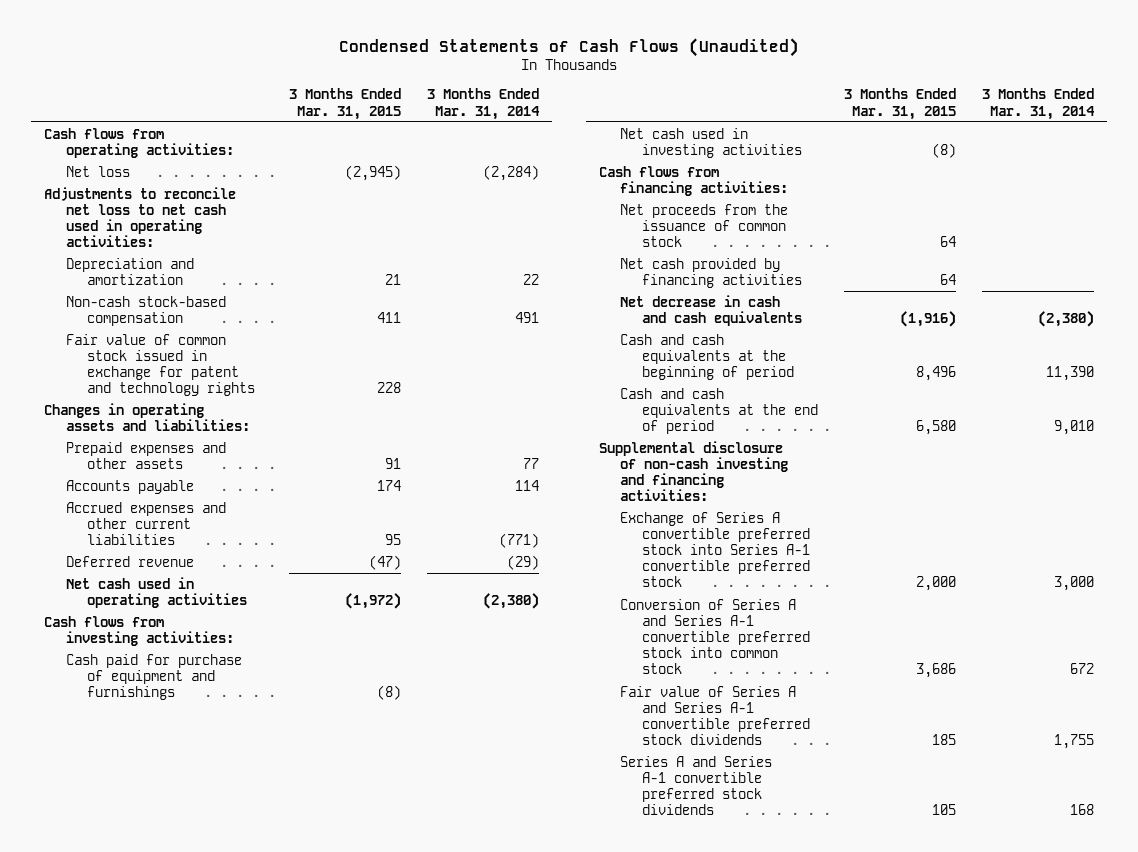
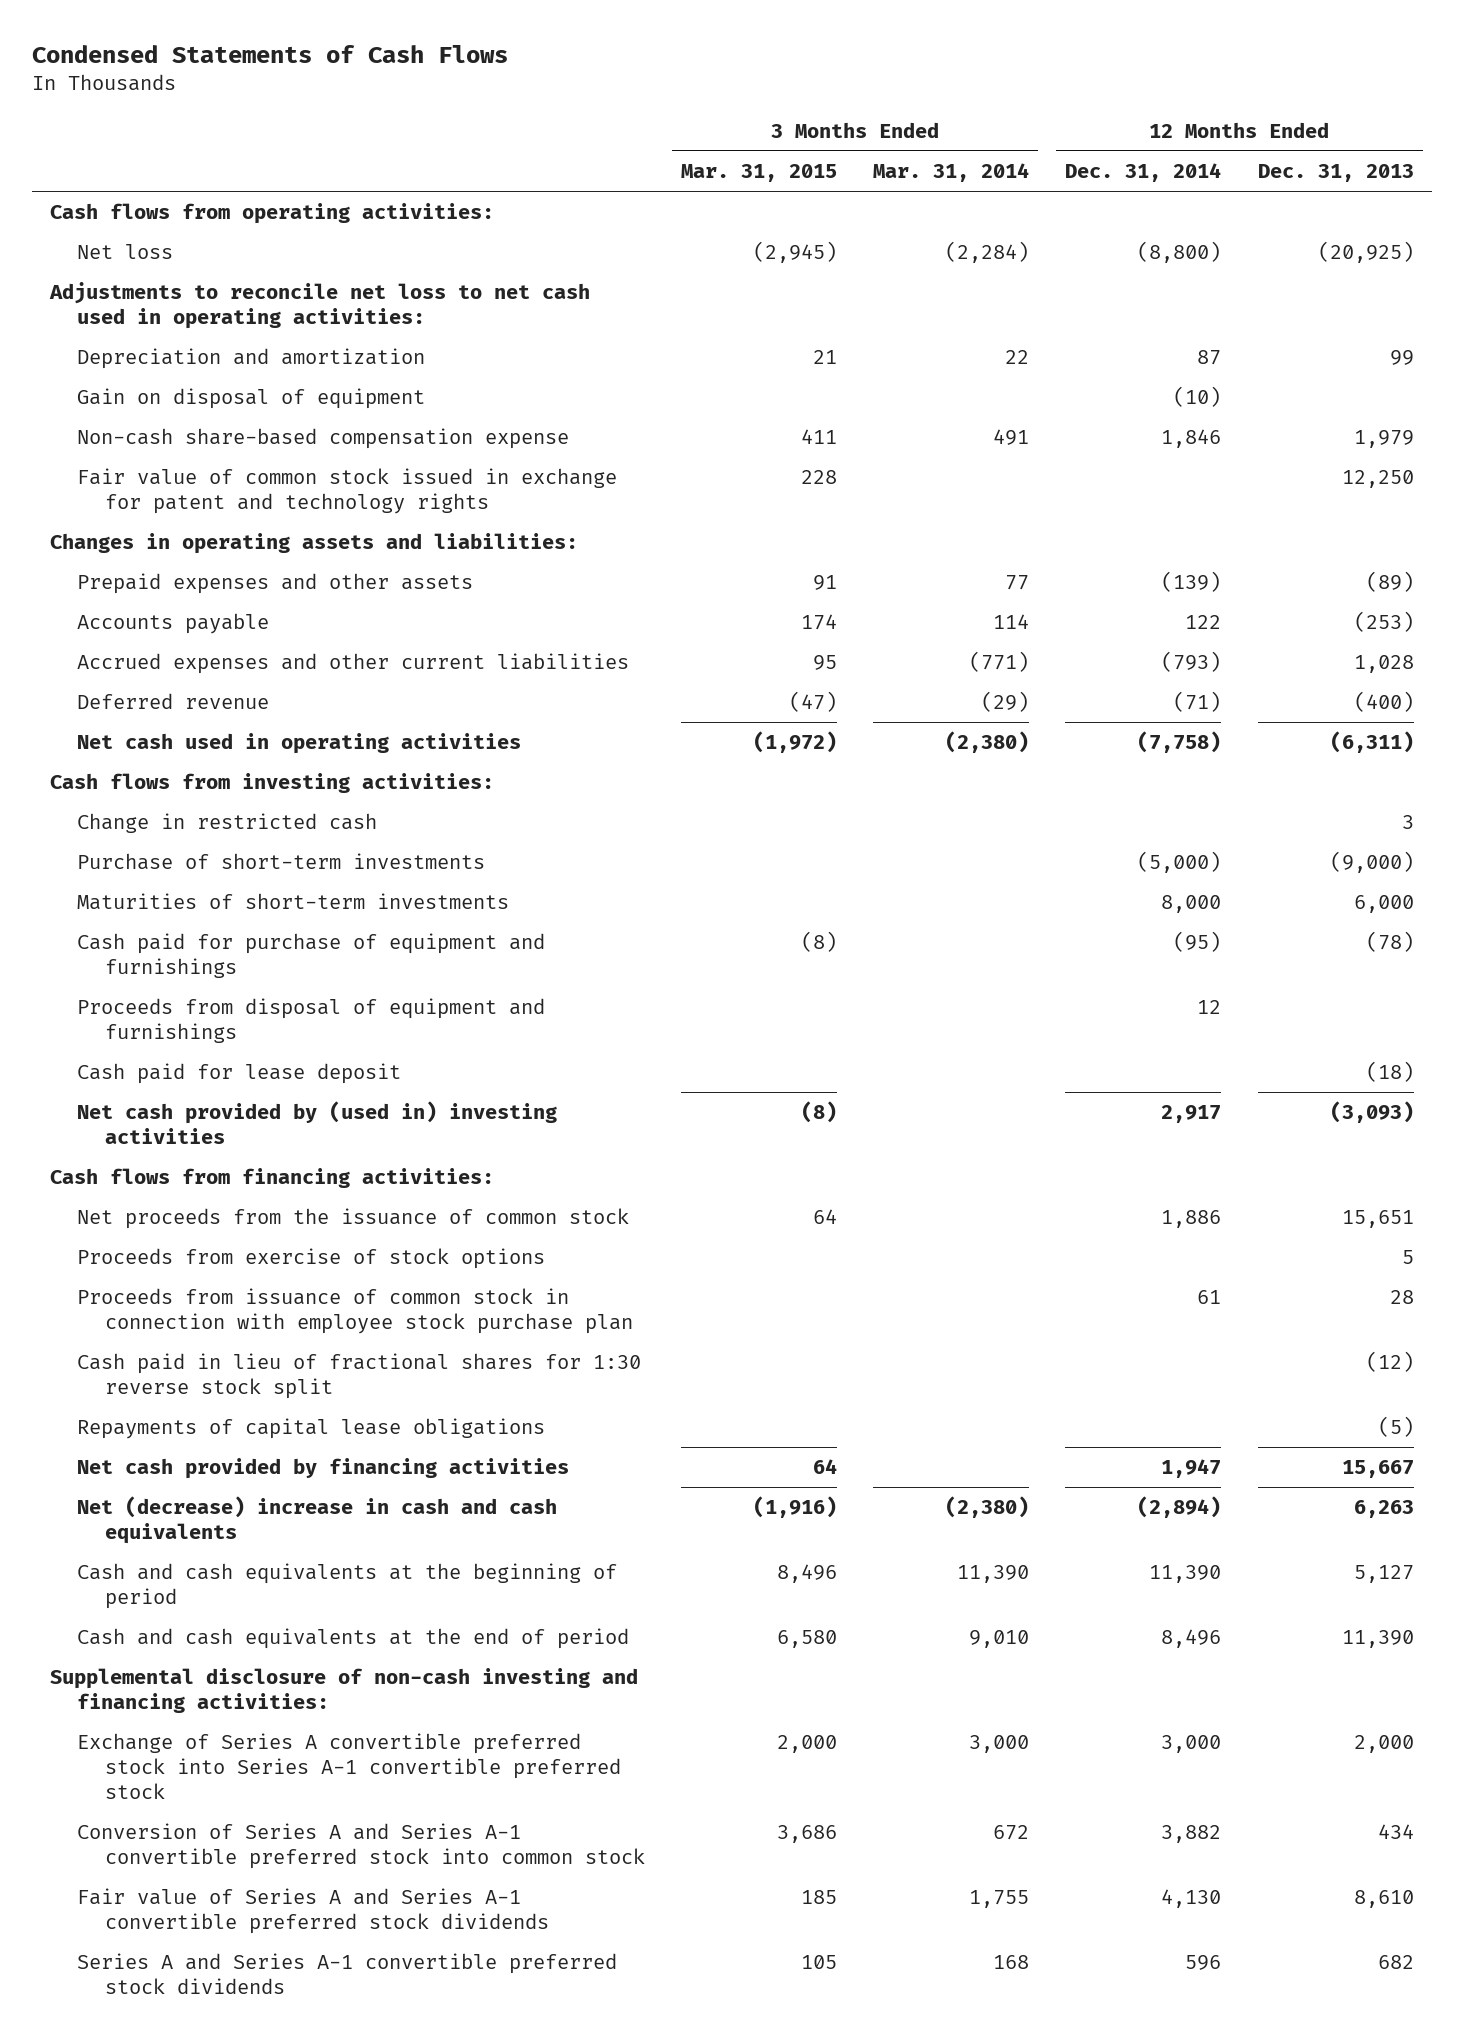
- Condensed Statements of Cash Flows (Unaudited)
+ Condensed Statements of Cash Flows
- | 3 Months Ended Mar. 31, 2015 | 3 Months Ended Mar. 31, 2014
+ | 3 Months Ended Mar. 31, 2015 | 3 Months Ended Mar. 31, 2014 | 12 Months Ended Dec. 31, 2014 | 12 Months Ended Dec. 31, 2013
- Non-cash stock-based compensation | 411 | 491
+ Gain on disposal of equipment | | | (10) |
+ Non-cash share-based compensation expense | 411 | 491 | 1,846 | 1,979
+ Change in restricted cash | | | | 3
+ Purchase of short-term investments | | | (5,000) | (9,000)
+ Maturities of short-term investments | | | 8,000 | 6,000
- Net cash used in investing activities | (8) |
+ Proceeds from disposal of equipment and furnishings | | | 12 |
+ Cash paid for lease deposit | | | | (18)
+ Net cash provided by (used in) investing activities | (8) | | 2,917 | (3,093)
+ Proceeds from exercise of stock options | | | | 5
+ Proceeds from issuance of common stock in connection with employee stock purchase plan | | | 61 | 28
+ Cash paid in lieu of fractional shares for 1:30 reverse stock split | | | | (12)
+ Repayments of capital lease obligations | | | | (5)
- Net decrease in cash and cash equivalents | (1,916) | (2,380)
+ Net (decrease) increase in cash and cash equivalents | (1,916) | (2,380) | (2,894) | 6,263

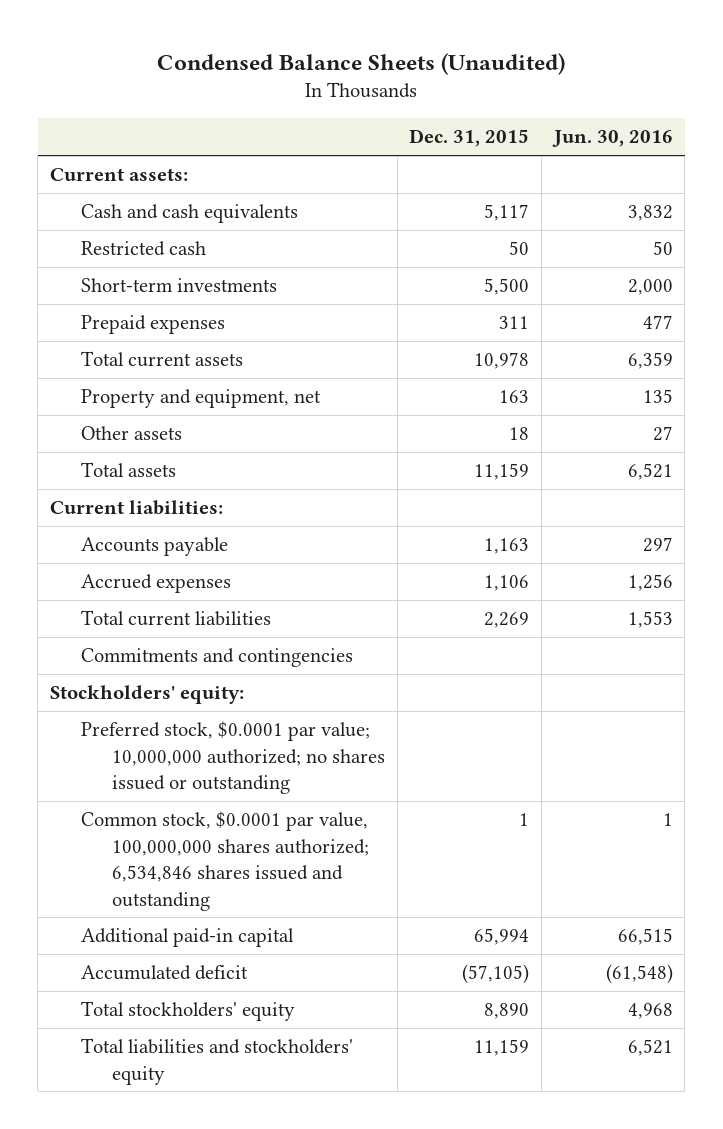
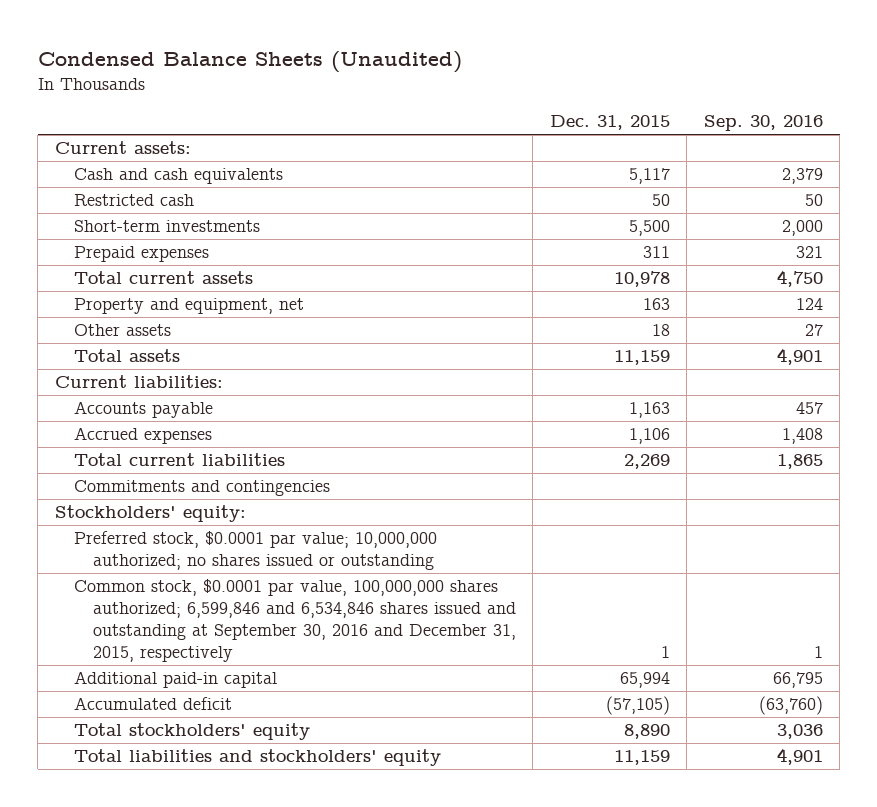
- | Dec. 31, 2015 | Jun. 30, 2016
+ | Dec. 31, 2015 | Sep. 30, 2016
- Common stock, $0.0001 par value, 100,000,000 shares authorized; 6,534,846 shares issued and outstanding | 1 | 1
+ Common stock, $0.0001 par value, 100,000,000 shares authorized; 6,599,846 and 6,534,846 shares issued and outstanding at September 30, 2016 and December 31, 2015, respectively | 1 | 1

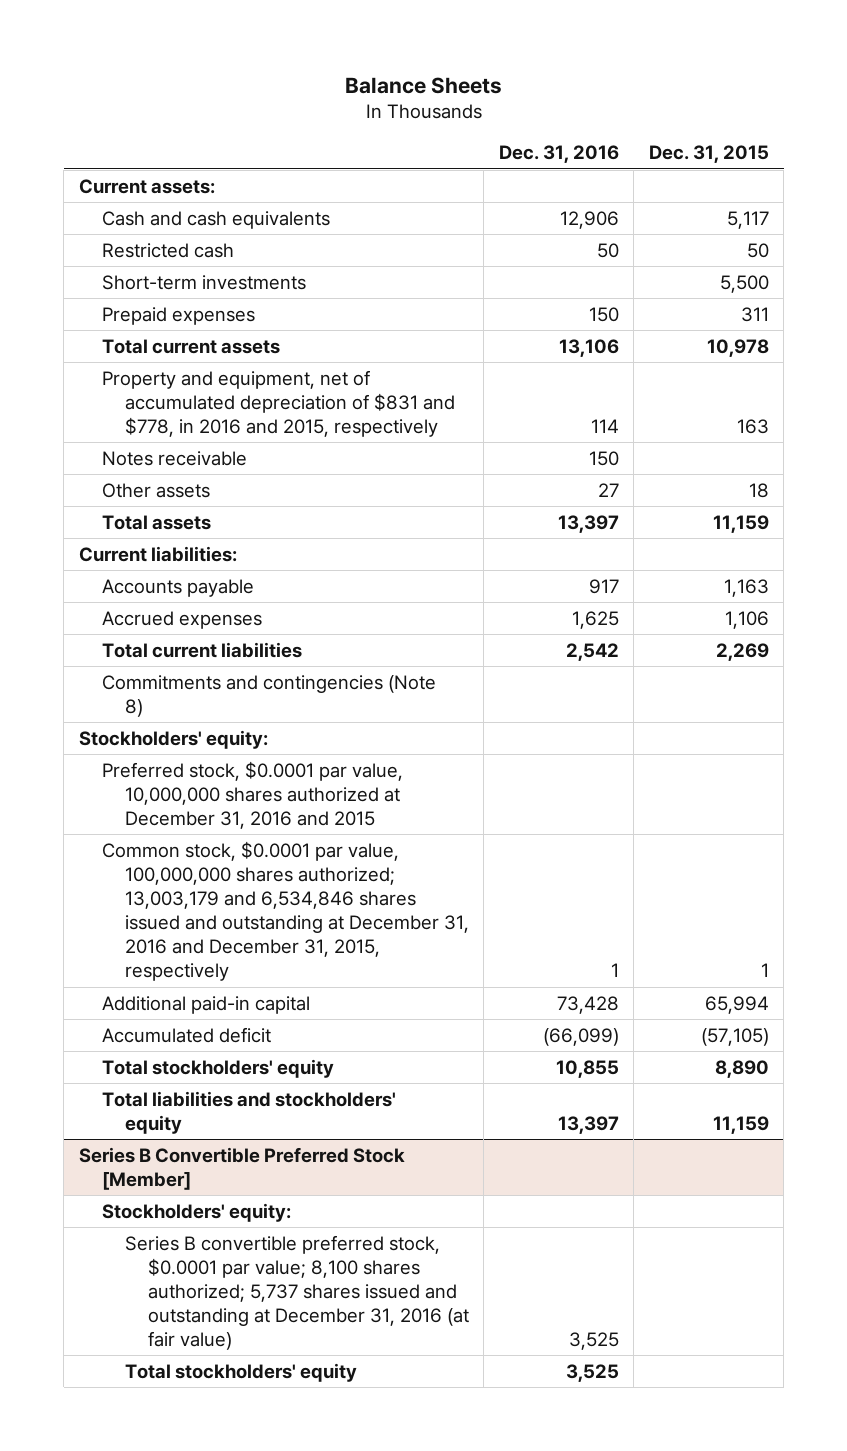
- Condensed Balance Sheets (Unaudited)
+ Balance Sheets
- | Dec. 31, 2015 | Sep. 30, 2016
+ | Dec. 31, 2016 | Dec. 31, 2015
- Property and equipment, net | 163 | 124
+ Property and equipment, net of accumulated depreciation of $831 and $778, in 2016 and 2015, respectively | 114 | 163
+ Notes receivable | 150 |
- Commitments and contingencies
+ Commitments and contingencies (Note 8)
- Preferred stock, $0.0001 par value; 10,000,000 authorized; no shares issued or outstanding
- Common stock, $0.0001 par value, 100,000,000 shares authorized; 6,599,846 and 6,534,846 shares issued and outstanding at September 30, 2016 and December 31, 2015, respectively | 1 | 1
+ Preferred stock, $0.0001 par value, 10,000,000 shares authorized at December 31, 2016 and 2015
+ Common stock, $0.0001 par value, 100,000,000 shares authorized; 13,003,179 and 6,534,846 shares issued and outstanding at December 31, 2016 and December 31, 2015, respectively | 1 | 1
+ Series B Convertible Preferred Stock [Member]
+ Stockholders' equity:
+ Series B convertible preferred stock, $0.0001 par value; 8,100 shares authorized; 5,737 shares issued and outstanding at December 31, 2016 (at fair value) | 3,525 |
+ Total stockholders' equity | 3,525 |

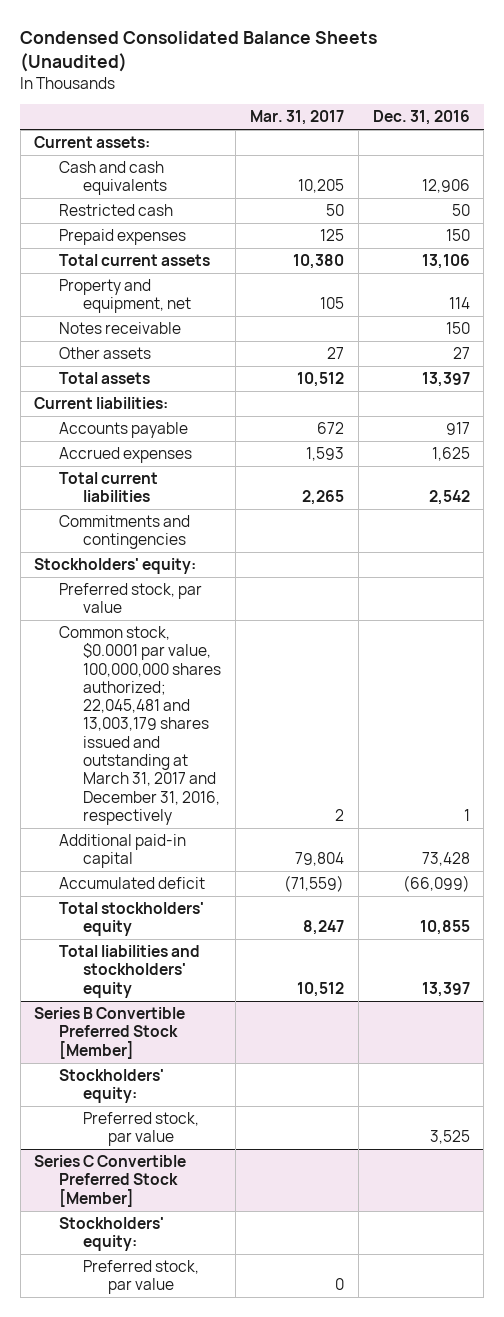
- Balance Sheets
+ Condensed Consolidated Balance Sheets (Unaudited)
- | Dec. 31, 2016 | Dec. 31, 2015
+ | Mar. 31, 2017 | Dec. 31, 2016
- Short-term investments | | 5,500
- Property and equipment, net of accumulated depreciation of $831 and $778, in 2016 and 2015, respectively | 114 | 163
+ Property and equipment, net | 105 | 114
- Commitments and contingencies (Note 8)
+ Commitments and contingencies
- Preferred stock, $0.0001 par value, 10,000,000 shares authorized at December 31, 2016 and 2015
- Common stock, $0.0001 par value, 100,000,000 shares authorized; 13,003,179 and 6,534,846 shares issued and outstanding at December 31, 2016 and December 31, 2015, respectively | 1 | 1
+ Preferred stock, par value
+ Common stock, $0.0001 par value, 100,000,000 shares authorized; 22,045,481 and 13,003,179 shares issued and outstanding at March 31, 2017 and December 31, 2016, respectively | 2 | 1
@ Series B Convertible Preferred Stock [Member]
- Series B convertible preferred stock, $0.0001 par value; 8,100 shares authorized; 5,737 shares issued and outstanding at December 31, 2016 (at fair value) | 3,525 |
- Total stockholders' equity | 3,525 |
+ Preferred stock, par value | | 3,525
+ Series C Convertible Preferred Stock [Member]
+ Stockholders' equity:
+ Preferred stock, par value | 0 |

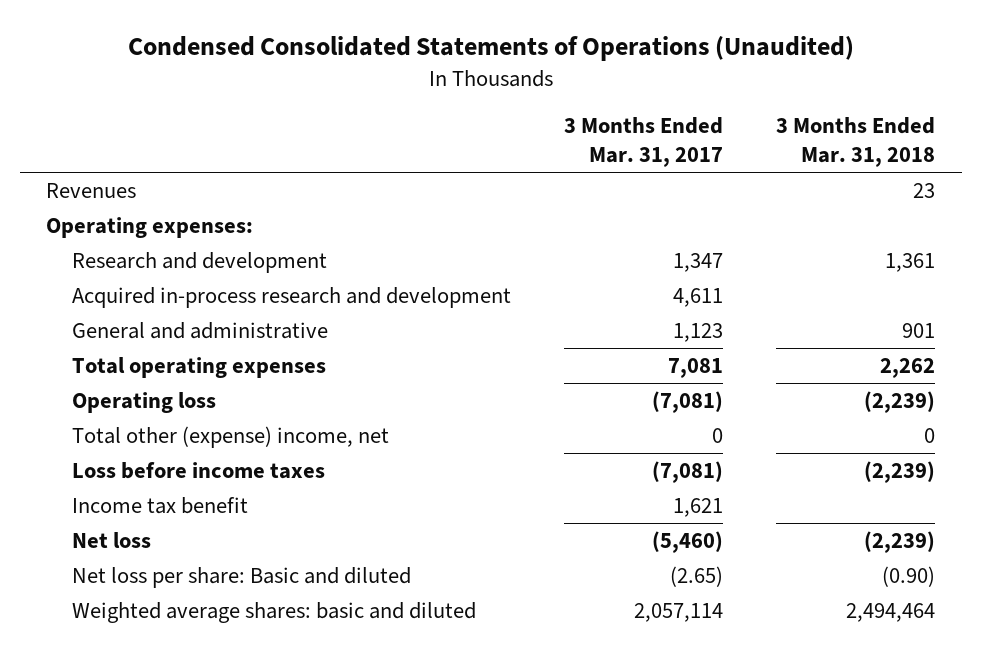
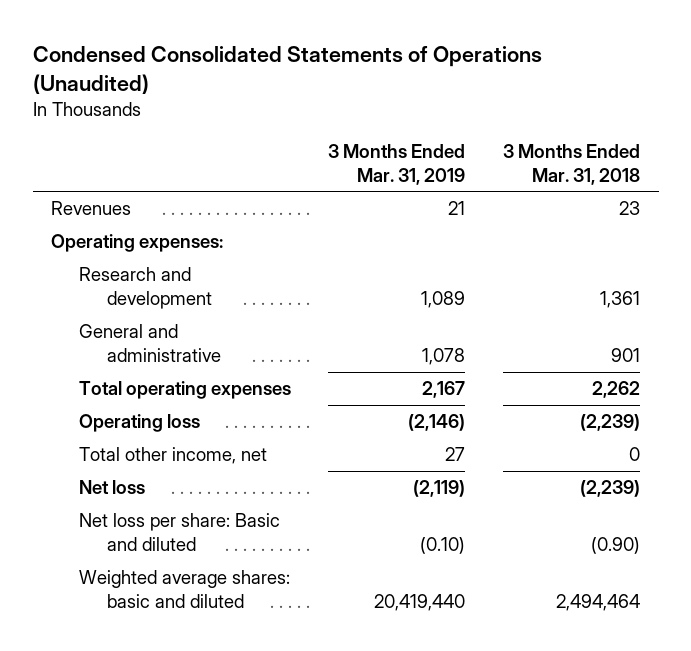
- | 3 Months Ended Mar. 31, 2017 | 3 Months Ended Mar. 31, 2018
+ | 3 Months Ended Mar. 31, 2019 | 3 Months Ended Mar. 31, 2018
- Acquired in-process research and development | 4,611 |
- Total other (expense) income, net | 0 | 0
- Loss before income taxes | (7,081) | (2,239)
- Income tax benefit | 1,621 |
+ Total other income, net | 27 | 0

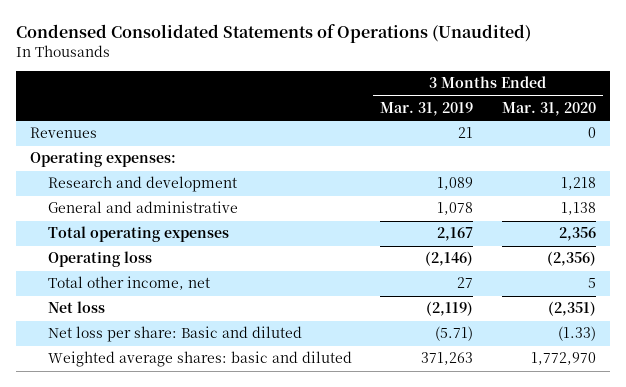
- | 3 Months Ended Mar. 31, 2019 | 3 Months Ended Mar. 31, 2018
+ | 3 Months Ended Mar. 31, 2019 | 3 Months Ended Mar. 31, 2020
- Net loss per share: Basic and diluted | (0.10) | (0.90)
- Weighted average shares: basic and diluted | 20,419,440 | 2,494,464
+ Net loss per share: Basic and diluted | (5.71) | (1.33)
+ Weighted average shares: basic and diluted | 371,263 | 1,772,970

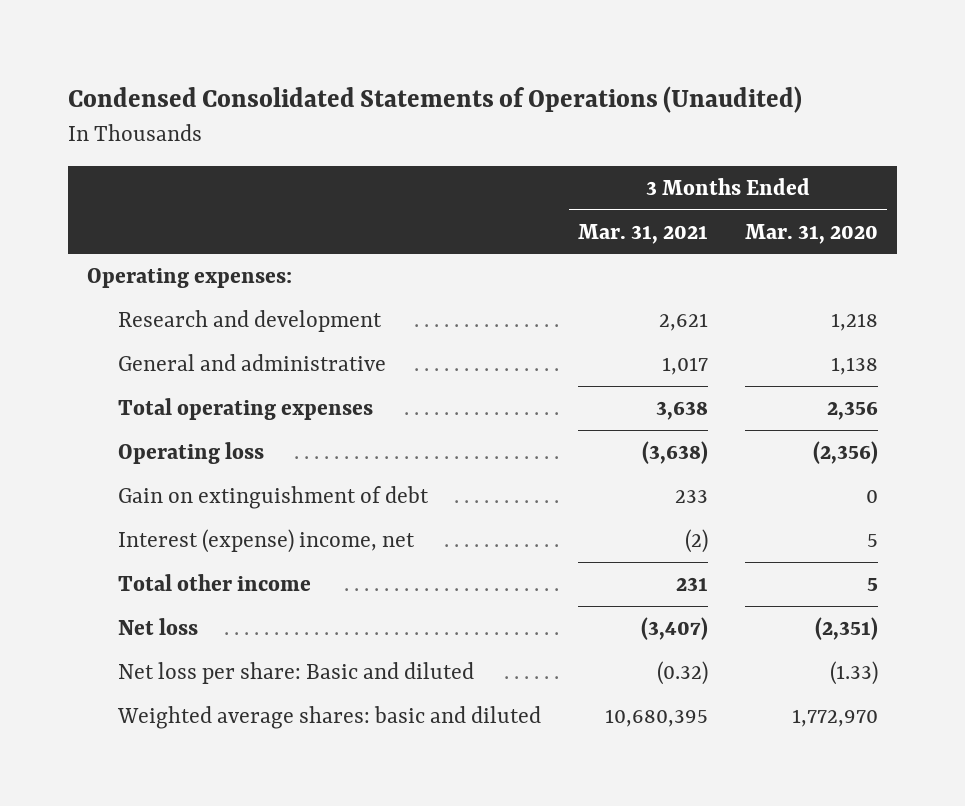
- | 3 Months Ended Mar. 31, 2019 | 3 Months Ended Mar. 31, 2020
+ | 3 Months Ended Mar. 31, 2021 | 3 Months Ended Mar. 31, 2020
- Revenues | 21 | 0
- Total other income, net | 27 | 5
+ Gain on extinguishment of debt | 233 | 0
+ Interest (expense) income, net | (2) | 5
+ Total other income | 231 | 5

